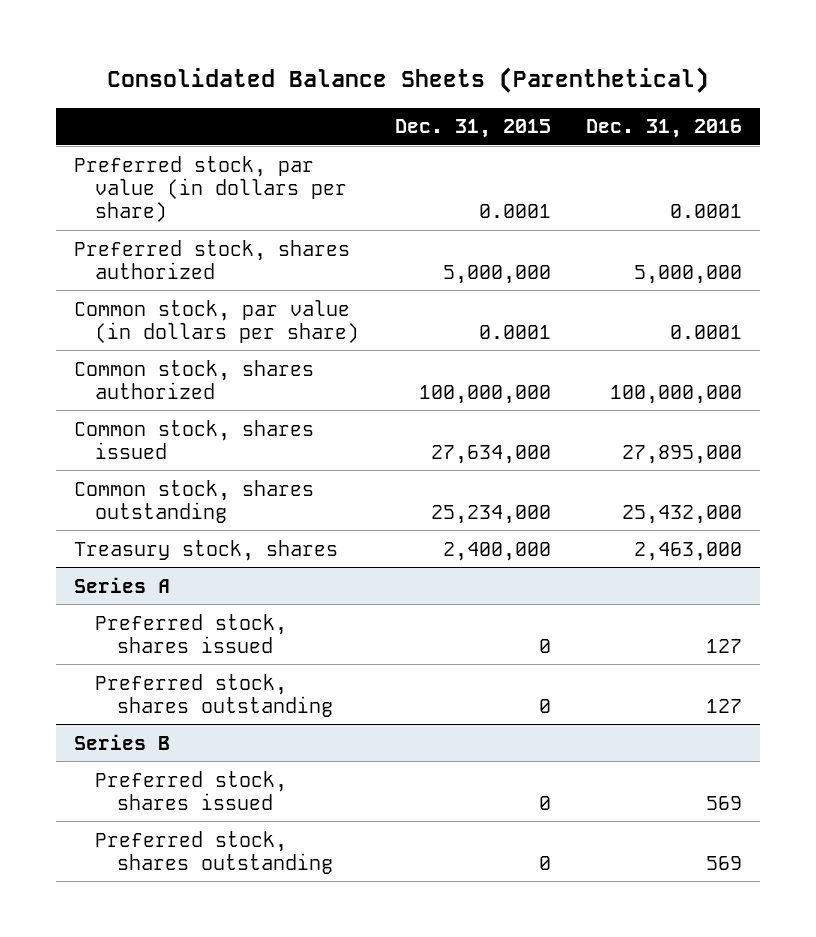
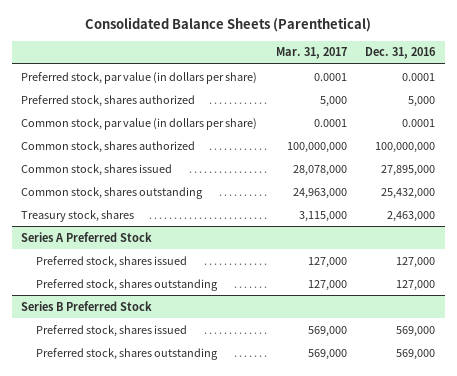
- | Dec. 31, 2015 | Dec. 31, 2016
+ | Mar. 31, 2017 | Dec. 31, 2016
- Preferred stock, shares authorized | 5,000,000 | 5,000,000
+ Preferred stock, shares authorized | 5,000 | 5,000
- Series A
- Preferred stock, shares issued | 0 | 127
- Preferred stock, shares outstanding | 0 | 127
- Series B
- Preferred stock, shares issued | 0 | 569
- Preferred stock, shares outstanding | 0 | 569
+ Series A Preferred Stock
+ Preferred stock, shares issued | 127,000 | 127,000
+ Preferred stock, shares outstanding | 127,000 | 127,000
+ Series B Preferred Stock
+ Preferred stock, shares issued | 569,000 | 569,000
+ Preferred stock, shares outstanding | 569,000 | 569,000

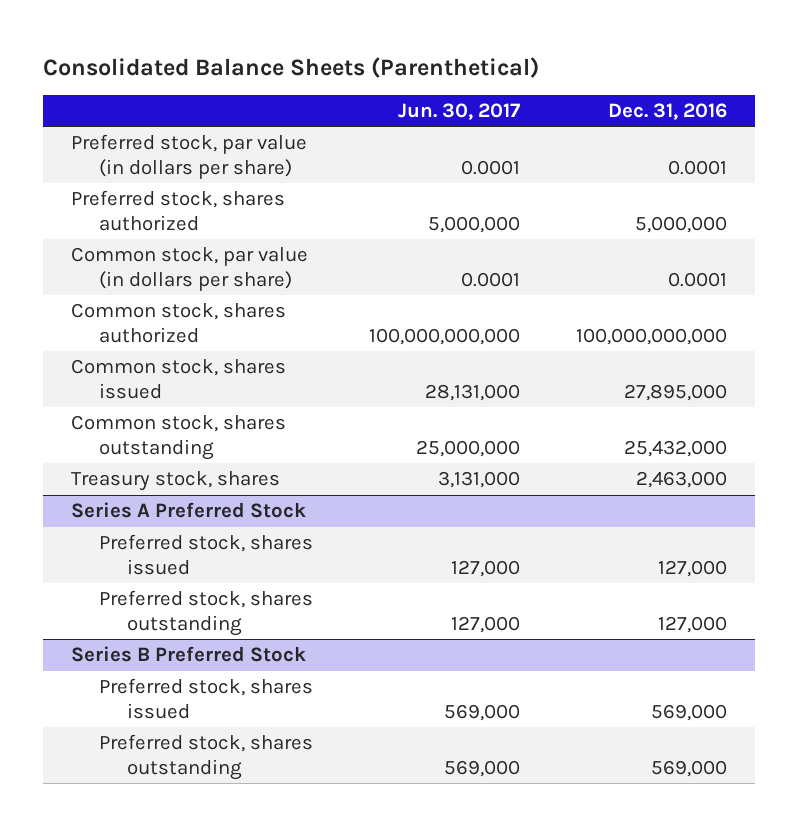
- | Mar. 31, 2017 | Dec. 31, 2016
+ | Jun. 30, 2017 | Dec. 31, 2016
- Preferred stock, shares authorized | 5,000 | 5,000
+ Preferred stock, shares authorized | 5,000,000 | 5,000,000
- Common stock, shares authorized | 100,000,000 | 100,000,000
+ Common stock, shares authorized | 100,000,000,000 | 100,000,000,000

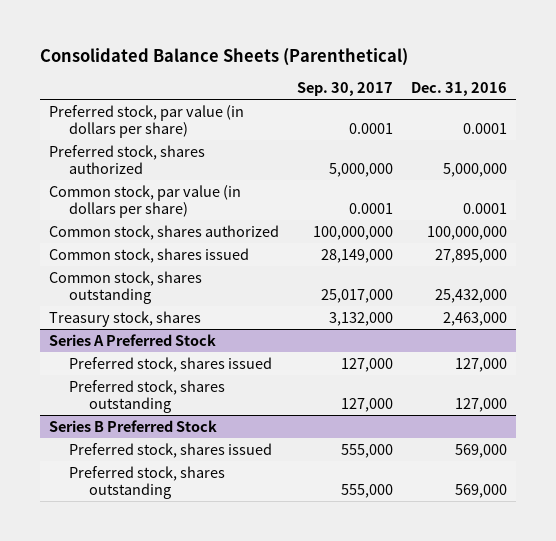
- | Jun. 30, 2017 | Dec. 31, 2016
+ | Sep. 30, 2017 | Dec. 31, 2016
- Common stock, shares authorized | 100,000,000,000 | 100,000,000,000
+ Common stock, shares authorized | 100,000,000 | 100,000,000

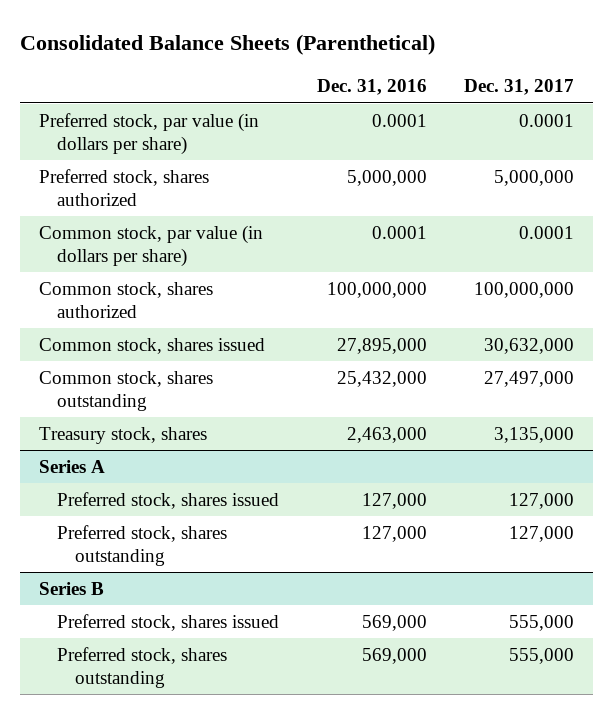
- | Sep. 30, 2017 | Dec. 31, 2016
+ | Dec. 31, 2016 | Dec. 31, 2017
- Series A Preferred Stock
+ Series A
- Series B Preferred Stock
+ Series B

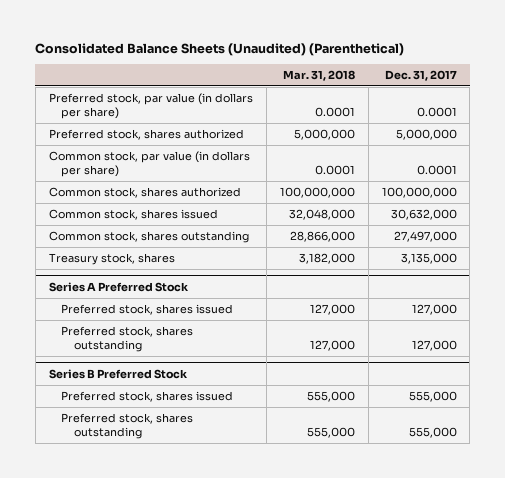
- Consolidated Balance Sheets (Parenthetical)
+ Consolidated Balance Sheets (Unaudited) (Parenthetical)
- | Dec. 31, 2016 | Dec. 31, 2017
+ | Mar. 31, 2018 | Dec. 31, 2017
- Series A
+ Series A Preferred Stock
- Series B
+ Series B Preferred Stock

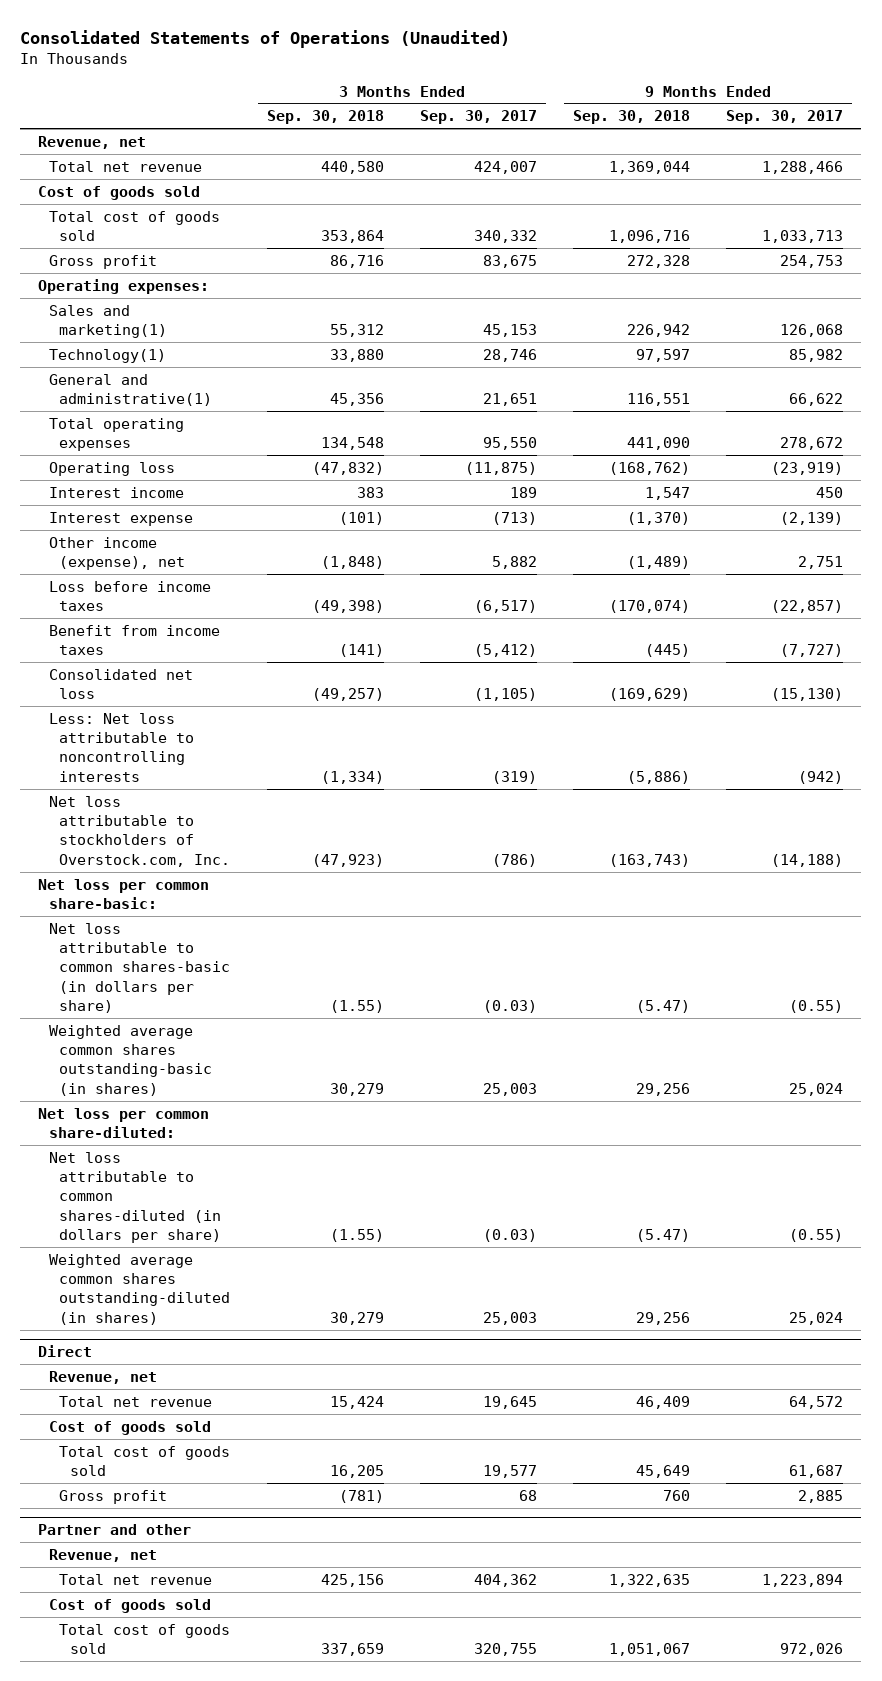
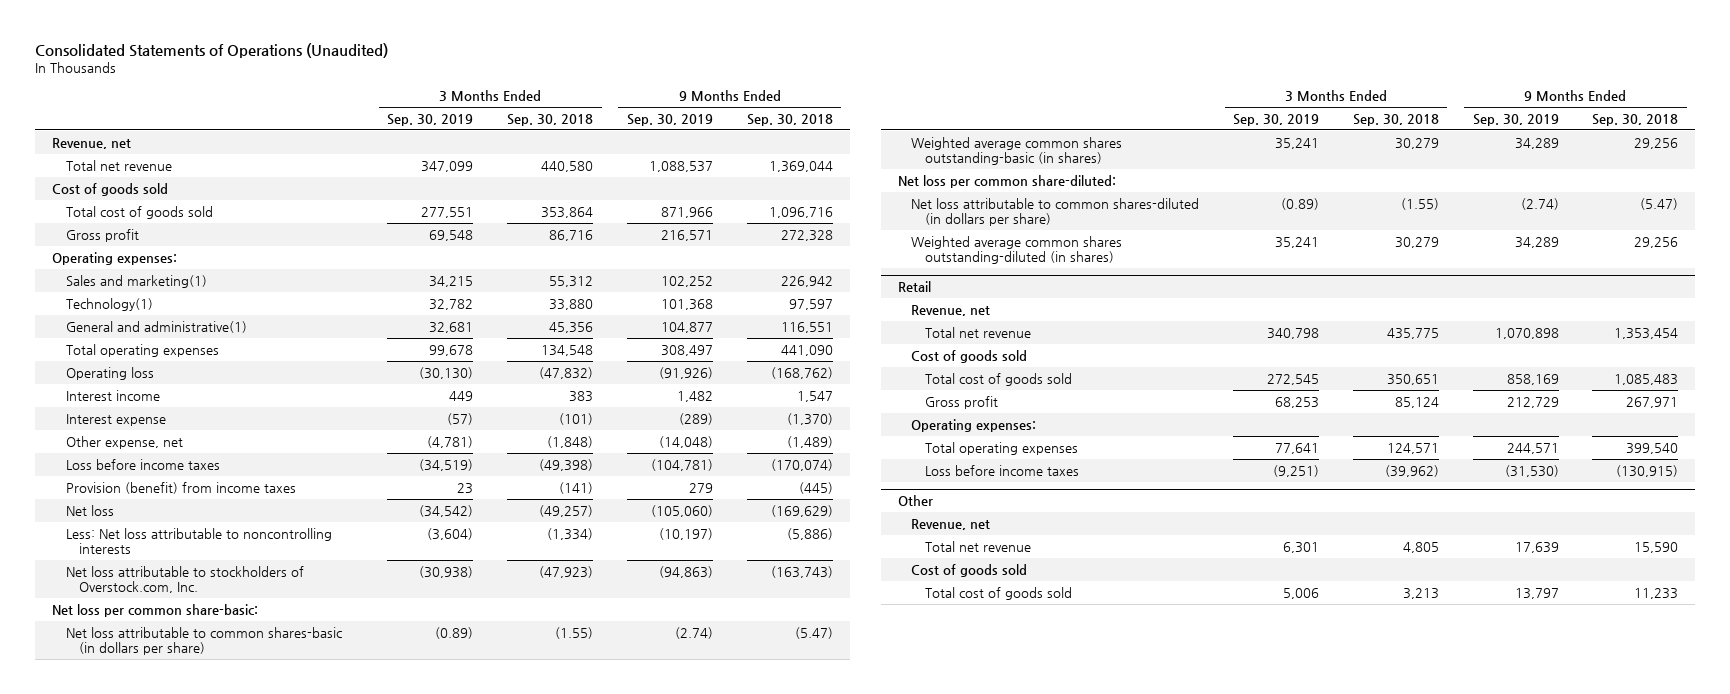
- | 3 Months Ended Sep. 30, 2018 | 3 Months Ended Sep. 30, 2017 | 9 Months Ended Sep. 30, 2018 | 9 Months Ended Sep. 30, 2017
+ | 3 Months Ended Sep. 30, 2019 | 3 Months Ended Sep. 30, 2018 | 9 Months Ended Sep. 30, 2019 | 9 Months Ended Sep. 30, 2018
- Other income (expense), net | (1,848) | 5,882 | (1,489) | 2,751
+ Other expense, net | (4,781) | (1,848) | (14,048) | (1,489)
- Benefit from income taxes | (141) | (5,412) | (445) | (7,727)
- Consolidated net loss | (49,257) | (1,105) | (169,629) | (15,130)
+ Provision (benefit) from income taxes | 23 | (141) | 279 | (445)
+ Net loss | (34,542) | (49,257) | (105,060) | (169,629)
- Direct
+ Retail
- Total net revenue | 15,424 | 19,645 | 46,409 | 64,572
+ Total net revenue | 340,798 | 435,775 | 1,070,898 | 1,353,454
- Total cost of goods sold | 16,205 | 19,577 | 45,649 | 61,687
- Gross profit | (781) | 68 | 760 | 2,885
- Partner and other
+ Total cost of goods sold | 272,545 | 350,651 | 858,169 | 1,085,483
+ Gross profit | 68,253 | 85,124 | 212,729 | 267,971
+ Operating expenses:
+ Total operating expenses | 77,641 | 124,571 | 244,571 | 399,540
+ Loss before income taxes | (9,251) | (39,962) | (31,530) | (130,915)
+ Other
- Total net revenue | 425,156 | 404,362 | 1,322,635 | 1,223,894
+ Total net revenue | 6,301 | 4,805 | 17,639 | 15,590
- Total cost of goods sold | 337,659 | 320,755 | 1,051,067 | 972,026
+ Total cost of goods sold | 5,006 | 3,213 | 13,797 | 11,233

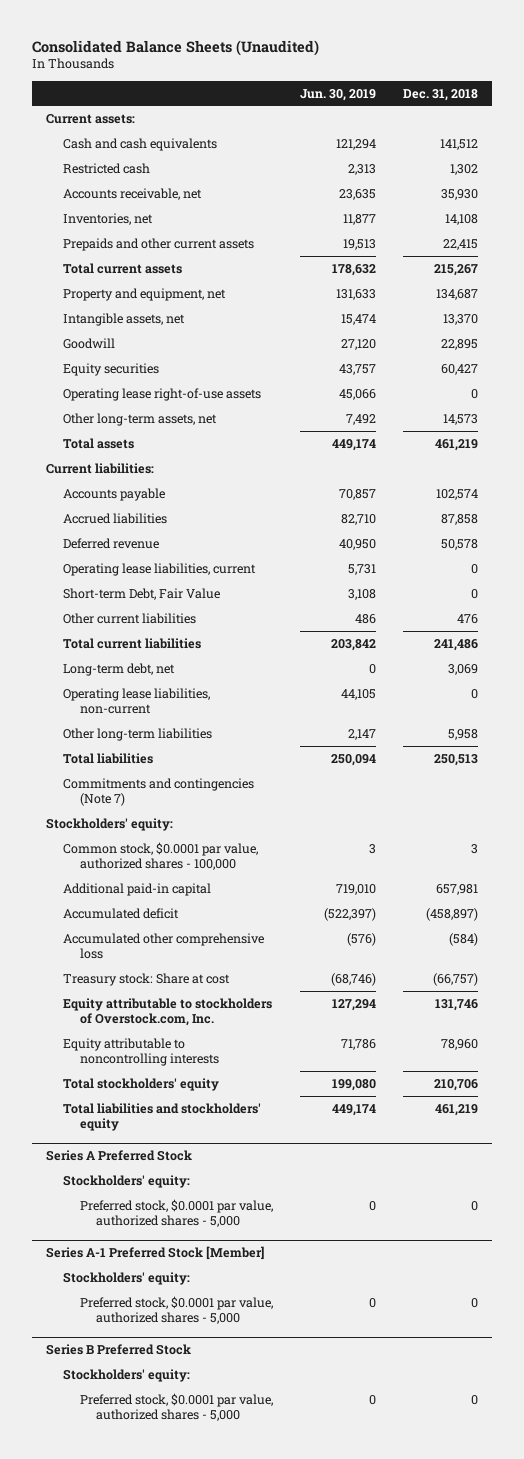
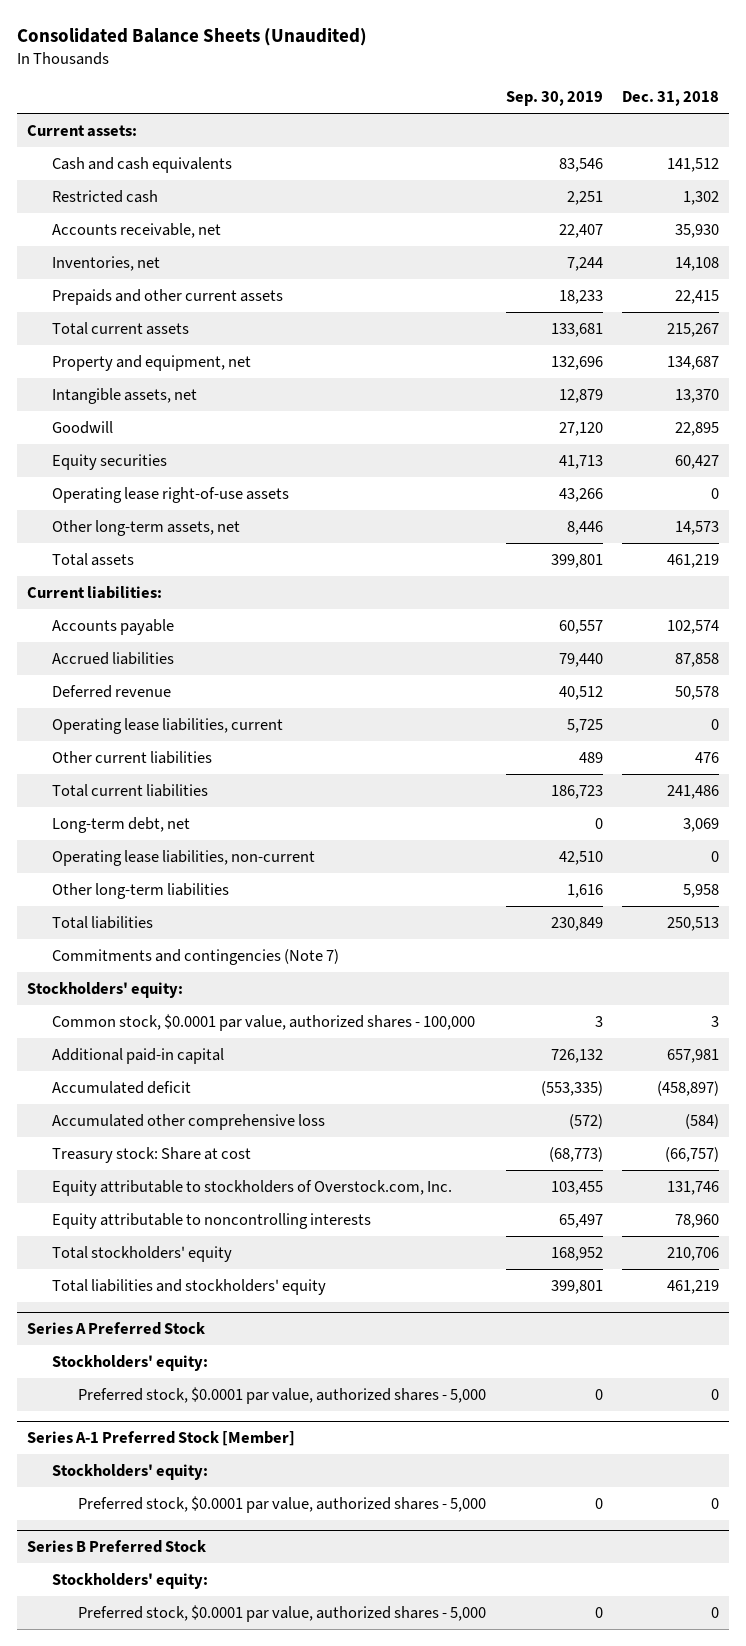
- | Jun. 30, 2019 | Dec. 31, 2018
+ | Sep. 30, 2019 | Dec. 31, 2018
- Short-term Debt, Fair Value | 3,108 | 0

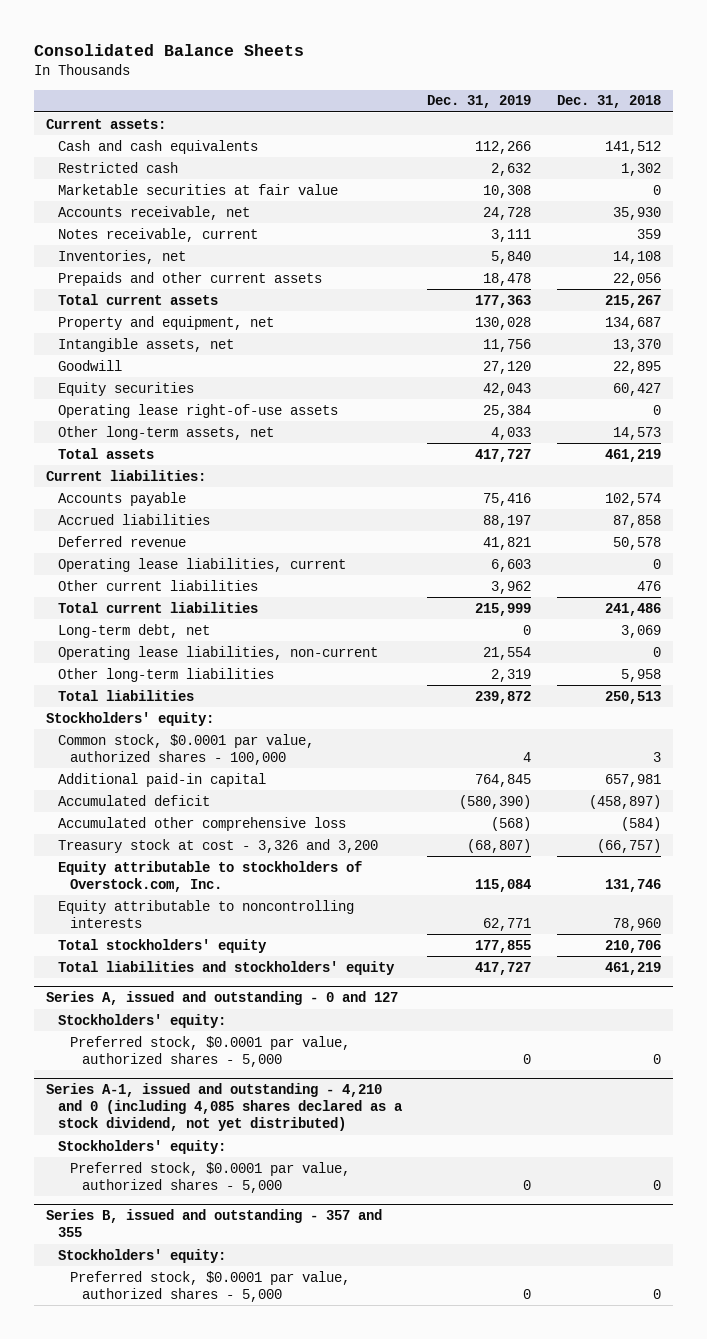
- Consolidated Balance Sheets (Unaudited)
+ Consolidated Balance Sheets
- | Sep. 30, 2019 | Dec. 31, 2018
+ | Dec. 31, 2019 | Dec. 31, 2018
+ Marketable securities at fair value | 10,308 | 0
+ Notes receivable, current | 3,111 | 359
- Prepaids and other current assets | 18,233 | 22,415
+ Prepaids and other current assets | 18,478 | 22,056
- Commitments and contingencies (Note 7)
- Treasury stock: Share at cost | (68,773) | (66,757)
+ Treasury stock at cost - 3,326 and 3,200 | (68,807) | (66,757)
- Series A Preferred Stock
+ Series A, issued and outstanding - 0 and 127
- Series A-1 Preferred Stock [Member]
+ Series A-1, issued and outstanding - 4,210 and 0 (including 4,085 shares declared as a stock dividend, not yet distributed)
- Series B Preferred Stock
+ Series B, issued and outstanding - 357 and 355

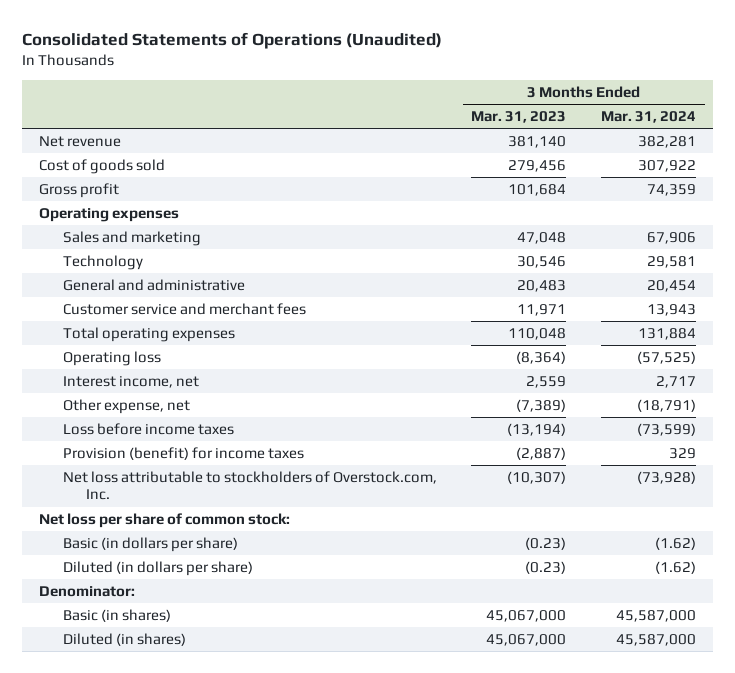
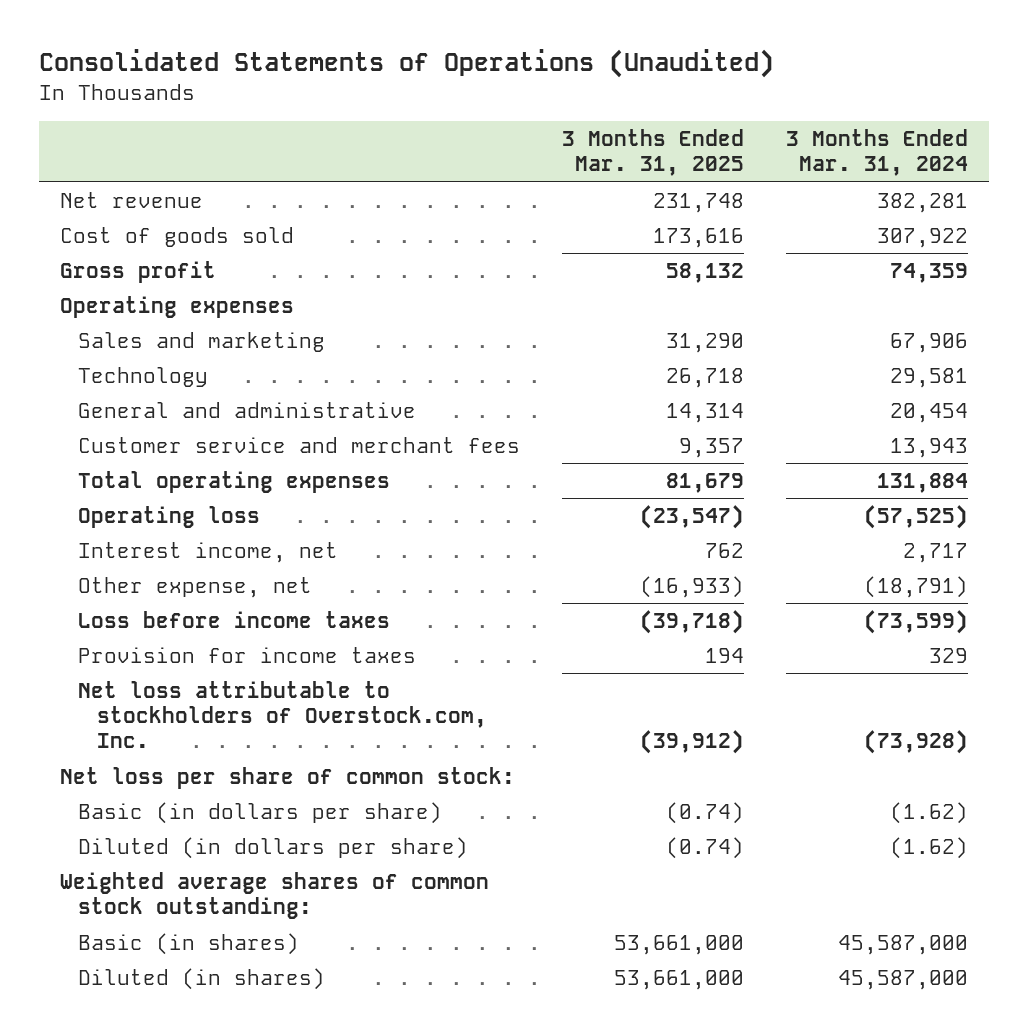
- | 3 Months Ended Mar. 31, 2023 | 3 Months Ended Mar. 31, 2024
+ | 3 Months Ended Mar. 31, 2025 | 3 Months Ended Mar. 31, 2024
- Provision (benefit) for income taxes | (2,887) | 329
+ Provision for income taxes | 194 | 329
- Denominator:
+ Weighted average shares of common stock outstanding:

